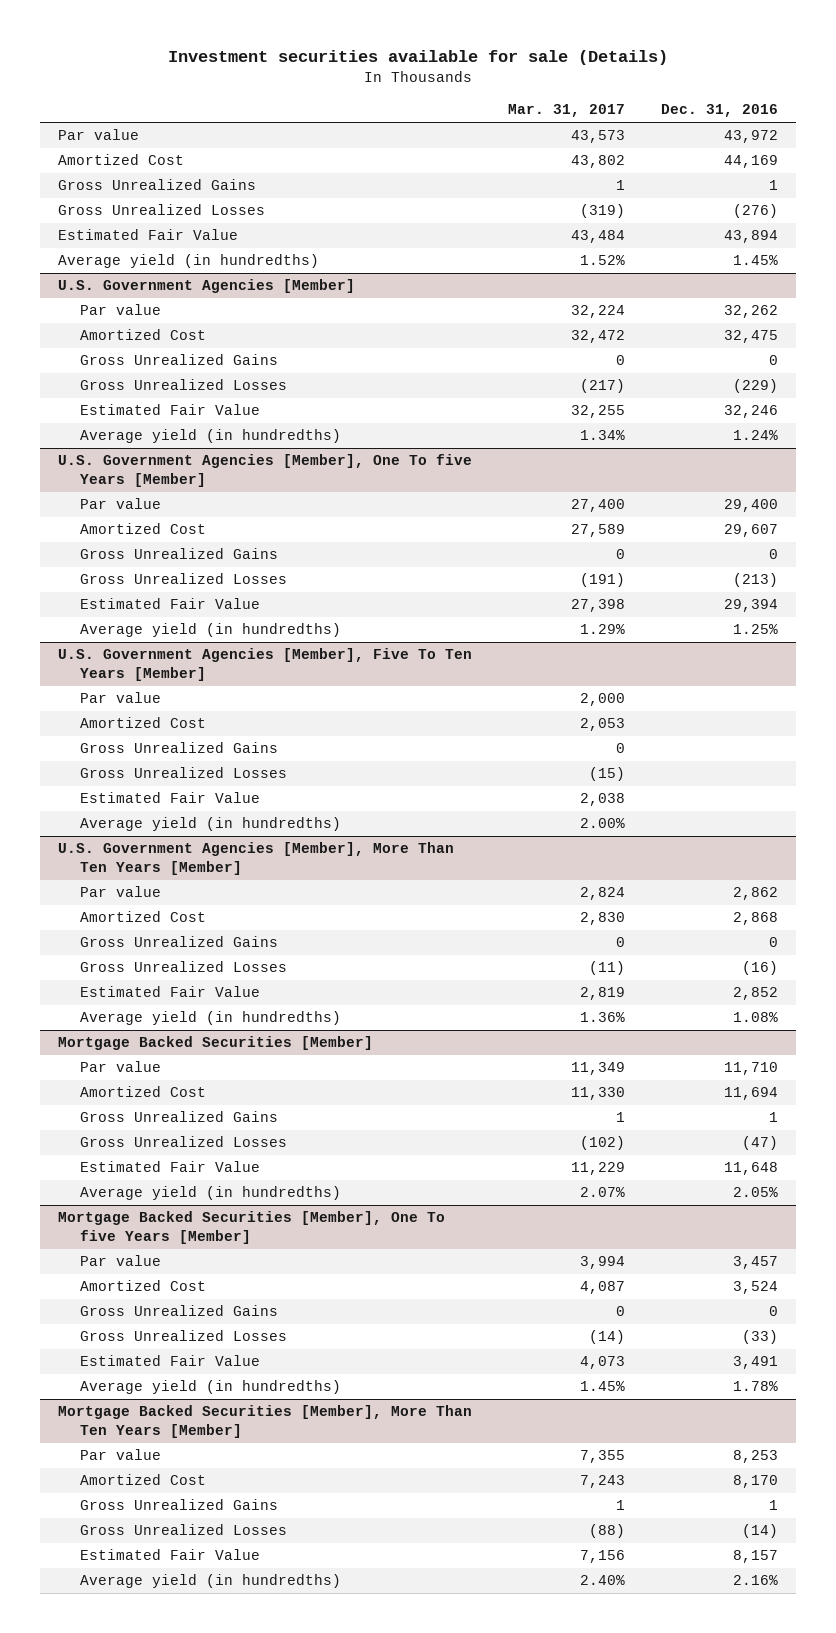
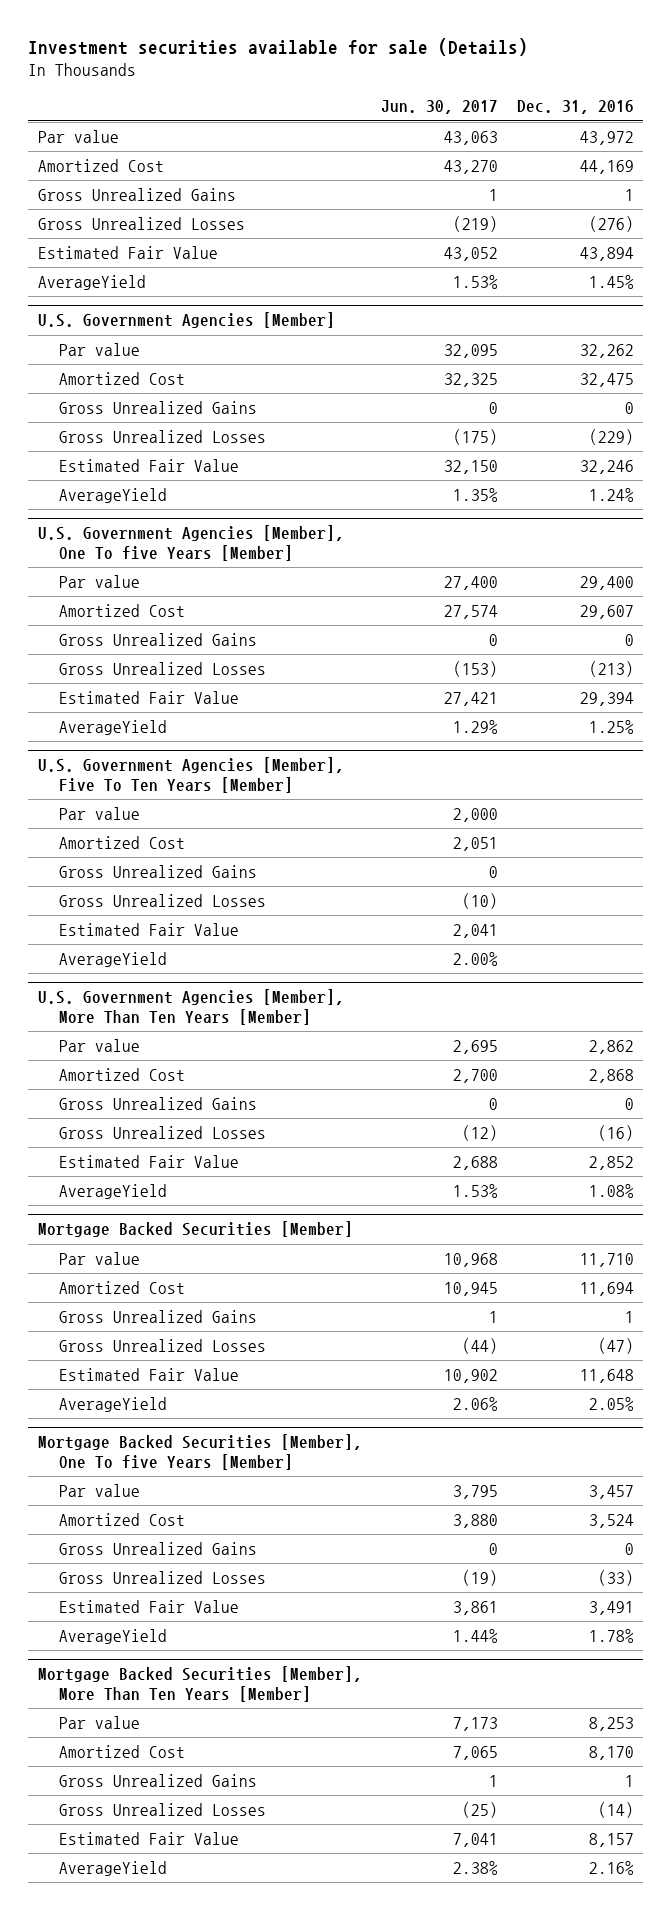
- | Mar. 31, 2017 | Dec. 31, 2016
+ | Jun. 30, 2017 | Dec. 31, 2016
- Average yield (in hundredths) | 1.52% | 1.45%
+ AverageYield | 1.53% | 1.45%
@ U.S. Government Agencies [Member]
- Average yield (in hundredths) | 1.34% | 1.24%
+ AverageYield | 1.35% | 1.24%
@ U.S. Government Agencies [Member], One To five Years [Member]
- Average yield (in hundredths) | 1.29% | 1.25%
+ AverageYield | 1.29% | 1.25%
@ U.S. Government Agencies [Member], Five To Ten Years [Member]
- Average yield (in hundredths) | 2.00% |
+ AverageYield | 2.00% |
@ U.S. Government Agencies [Member], More Than Ten Years [Member]
- Average yield (in hundredths) | 1.36% | 1.08%
+ AverageYield | 1.53% | 1.08%
@ Mortgage Backed Securities [Member]
- Average yield (in hundredths) | 2.07% | 2.05%
+ AverageYield | 2.06% | 2.05%
@ Mortgage Backed Securities [Member], One To five Years [Member]
- Average yield (in hundredths) | 1.45% | 1.78%
+ AverageYield | 1.44% | 1.78%
@ Mortgage Backed Securities [Member], More Than Ten Years [Member]
- Average yield (in hundredths) | 2.40% | 2.16%
+ AverageYield | 2.38% | 2.16%

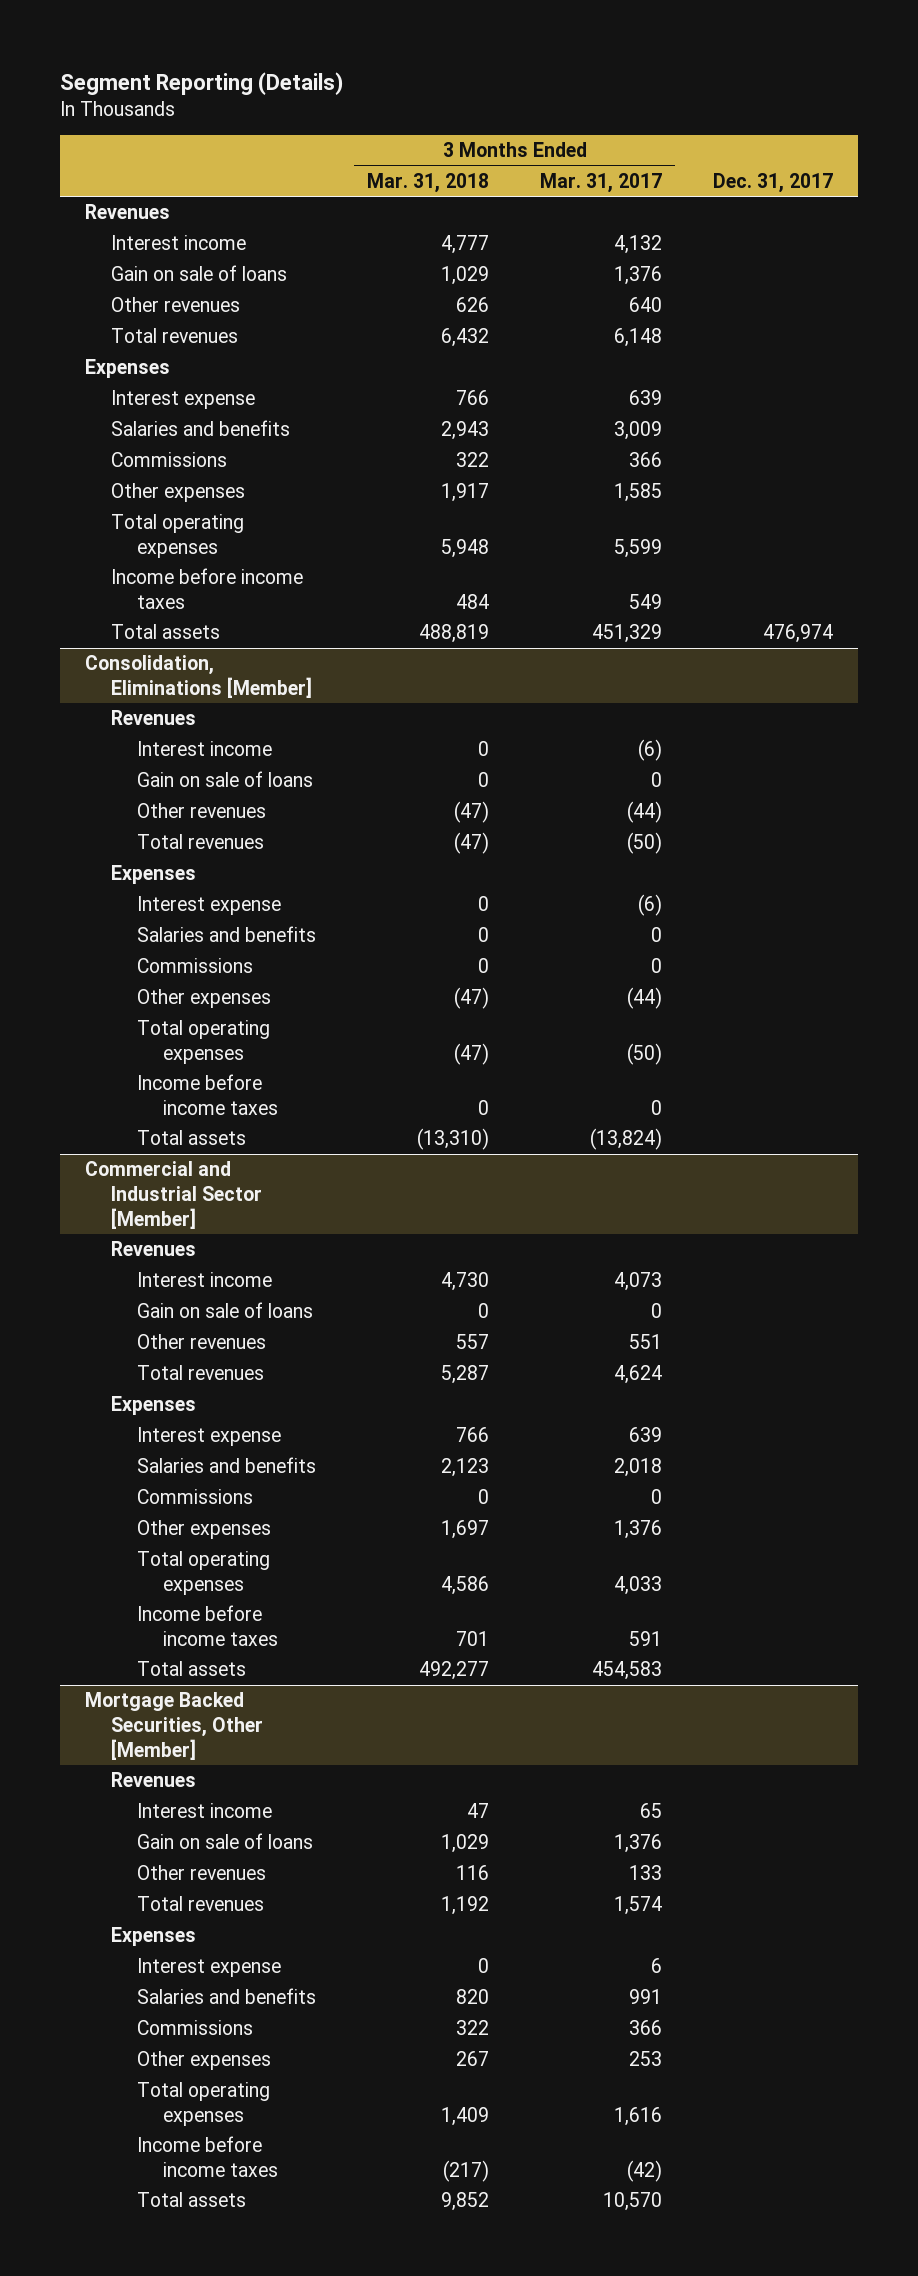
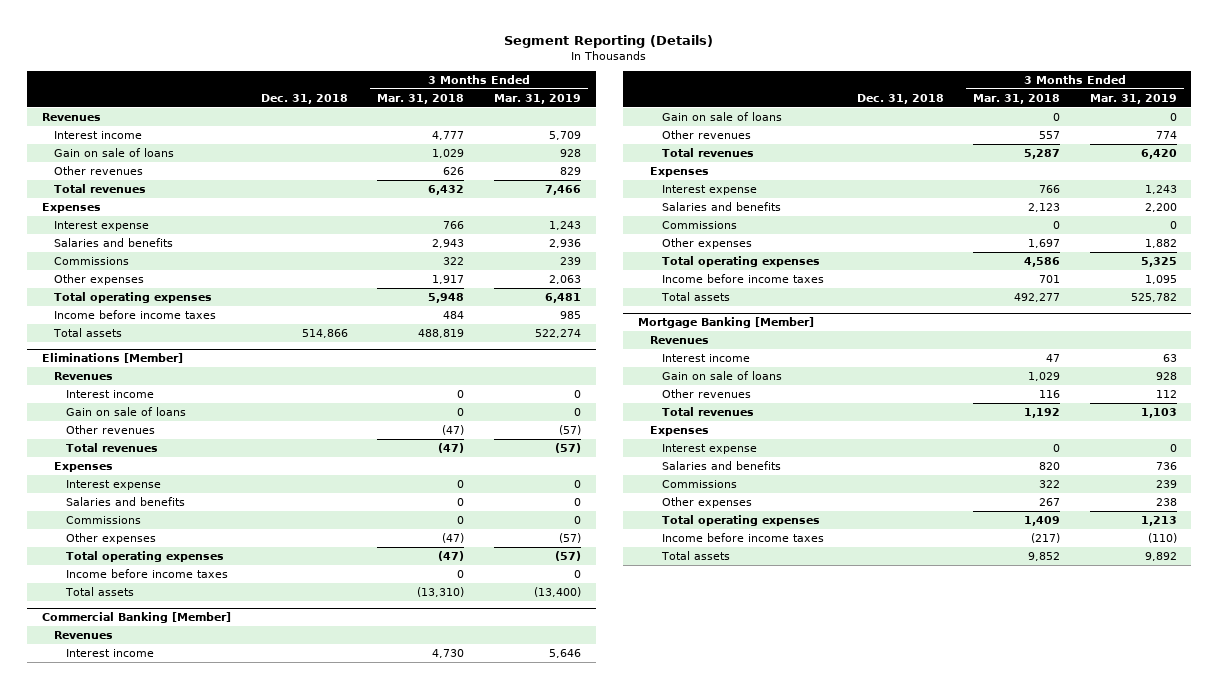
- | 3 Months Ended Mar. 31, 2018 | 3 Months Ended Mar. 31, 2017 | Dec. 31, 2017
+ | Dec. 31, 2018 | 3 Months Ended Mar. 31, 2018 | 3 Months Ended Mar. 31, 2019
- Consolidation, Eliminations [Member]
+ Eliminations [Member]
- Commercial and Industrial Sector [Member]
+ Commercial Banking [Member]
- Mortgage Backed Securities, Other [Member]
+ Mortgage Banking [Member]

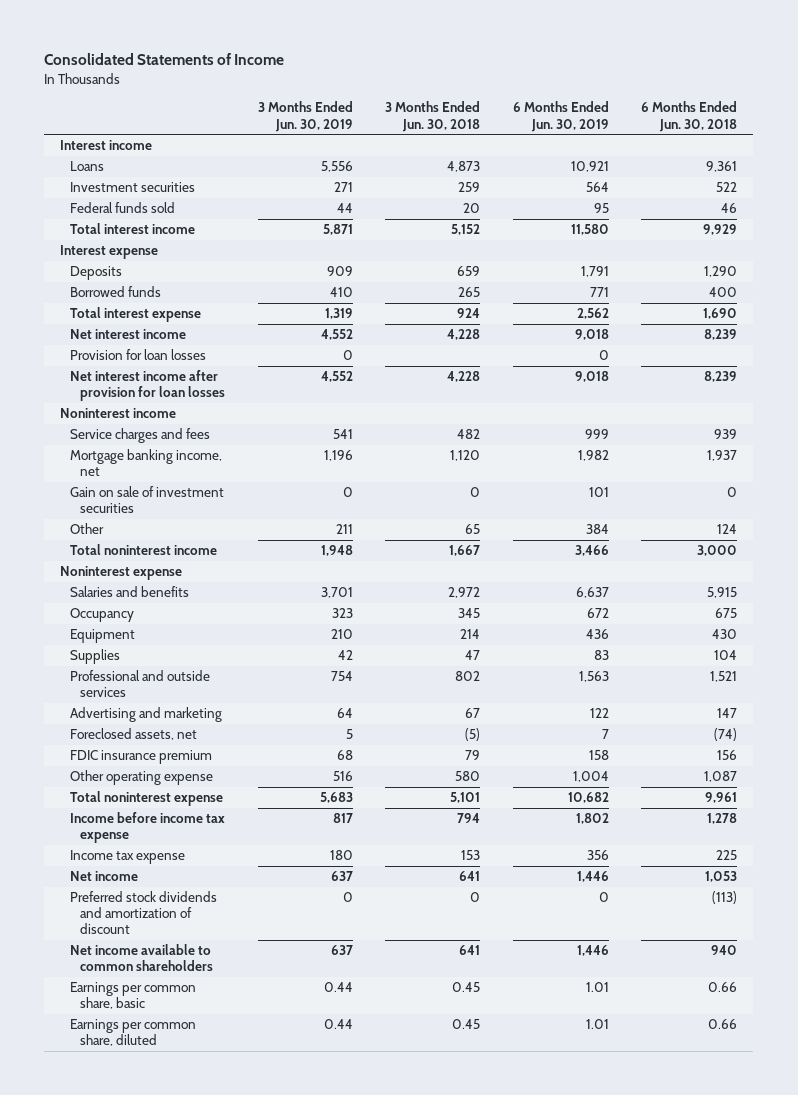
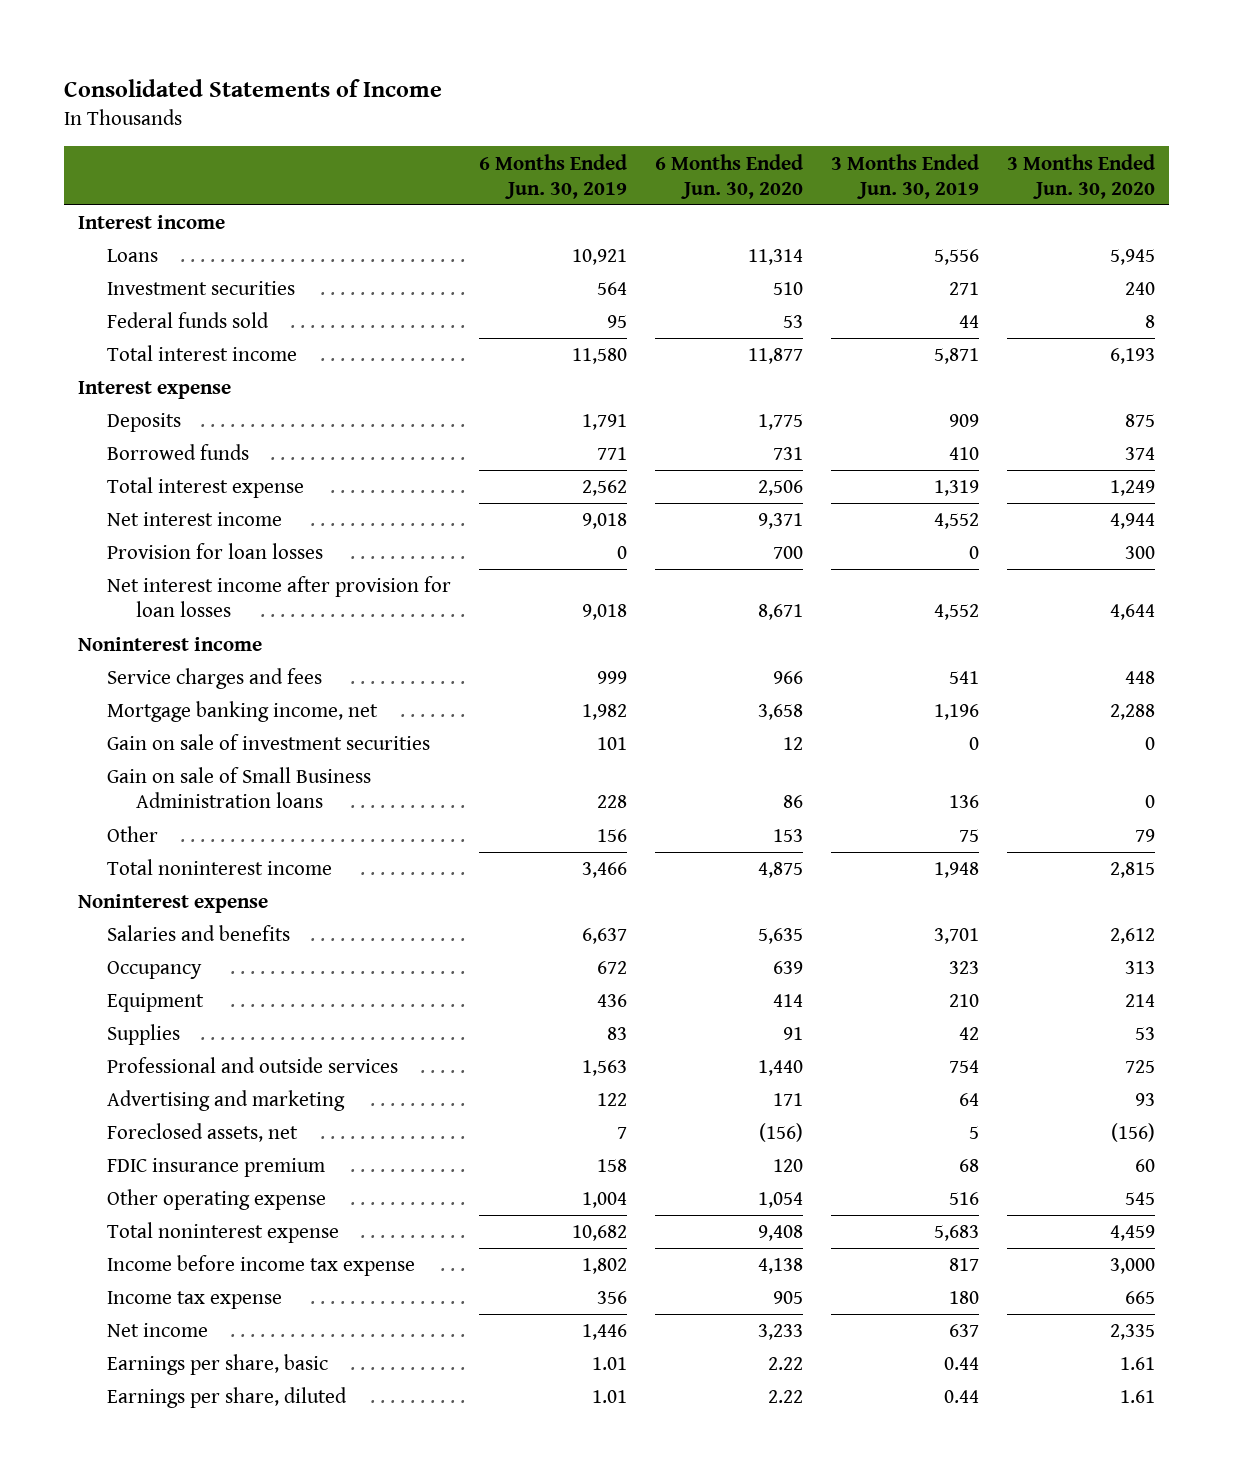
- | 3 Months Ended Jun. 30, 2019 | 3 Months Ended Jun. 30, 2018 | 6 Months Ended Jun. 30, 2019 | 6 Months Ended Jun. 30, 2018
+ | 6 Months Ended Jun. 30, 2019 | 6 Months Ended Jun. 30, 2020 | 3 Months Ended Jun. 30, 2019 | 3 Months Ended Jun. 30, 2020
- Other | 211 | 65 | 384 | 124
+ Gain on sale of Small Business Administration loans | 228 | 86 | 136 | 0
+ Other | 156 | 153 | 75 | 79
- Preferred stock dividends and amortization of discount | 0 | 0 | 0 | (113)
- Net income available to common shareholders | 637 | 641 | 1,446 | 940
- Earnings per common share, basic | 0.44 | 0.45 | 1.01 | 0.66
- Earnings per common share, diluted | 0.44 | 0.45 | 1.01 | 0.66
+ Earnings per share, basic | 1.01 | 2.22 | 0.44 | 1.61
+ Earnings per share, diluted | 1.01 | 2.22 | 0.44 | 1.61

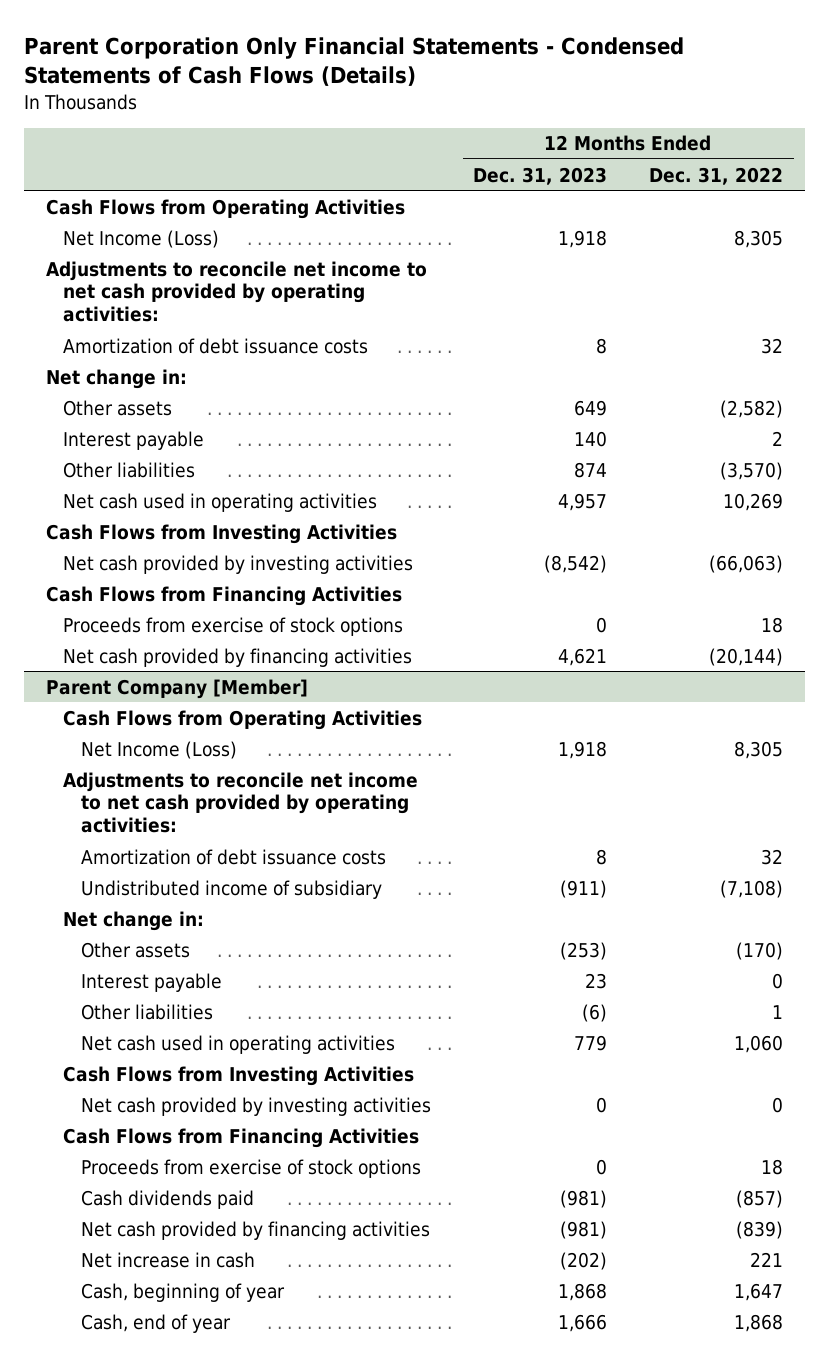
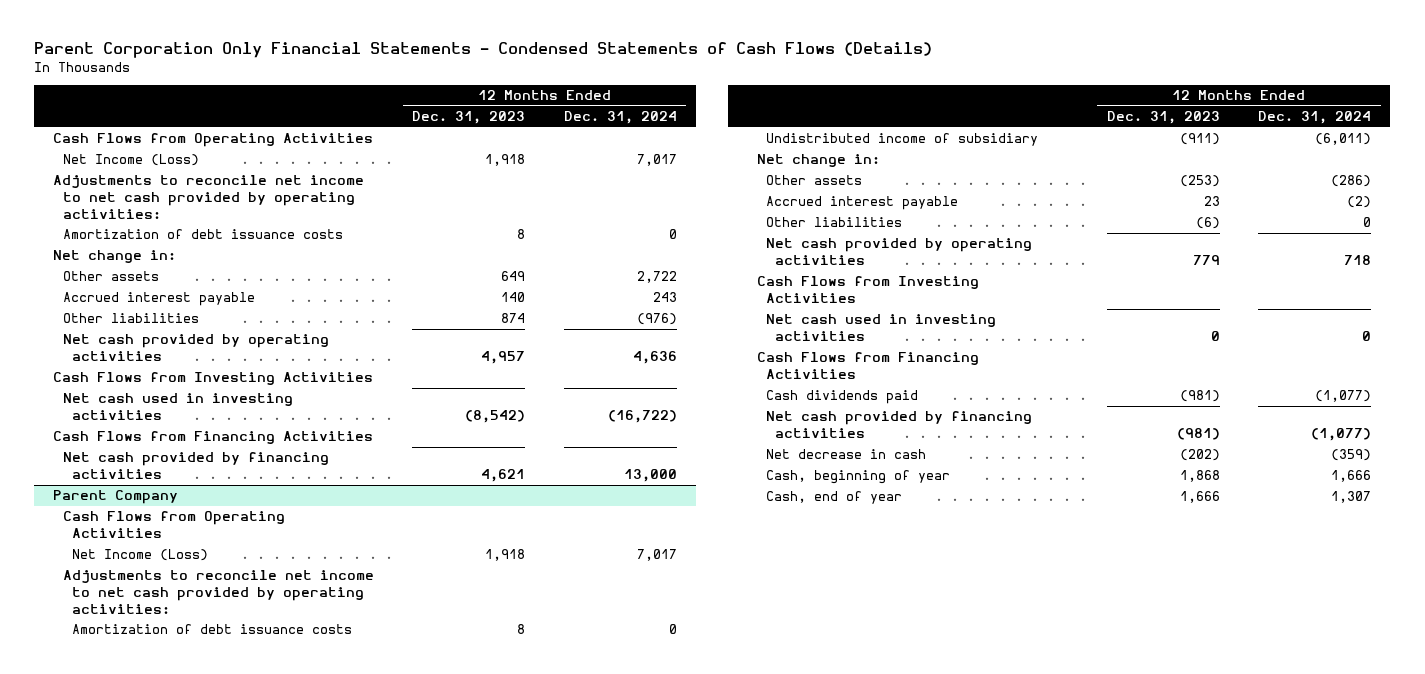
- | 12 Months Ended Dec. 31, 2023 | 12 Months Ended Dec. 31, 2022
+ | 12 Months Ended Dec. 31, 2023 | 12 Months Ended Dec. 31, 2024
- Interest payable | 140 | 2
+ Accrued interest payable | 140 | 243
- Net cash used in operating activities | 4,957 | 10,269
+ Net cash provided by operating activities | 4,957 | 4,636
- Net cash provided by investing activities | (8,542) | (66,063)
+ Net cash used in investing activities | (8,542) | (16,722)
- Proceeds from exercise of stock options | 0 | 18
- Parent Company [Member]
+ Parent Company
- Interest payable | 23 | 0
+ Accrued interest payable | 23 | (2)
- Net cash used in operating activities | 779 | 1,060
+ Net cash provided by operating activities | 779 | 718
- Net cash provided by investing activities | 0 | 0
+ Net cash used in investing activities | 0 | 0
- Proceeds from exercise of stock options | 0 | 18
- Net increase in cash | (202) | 221
+ Net decrease in cash | (202) | (359)

